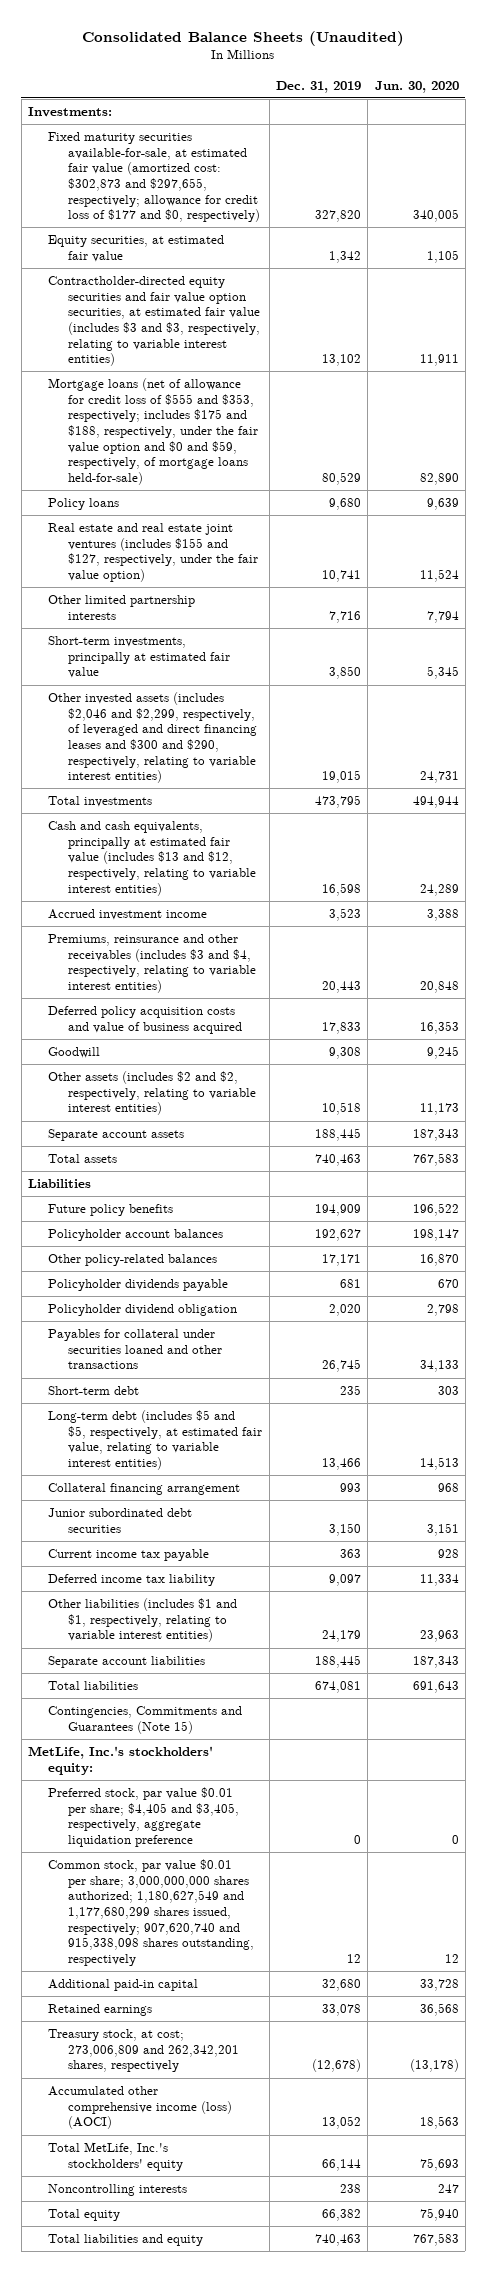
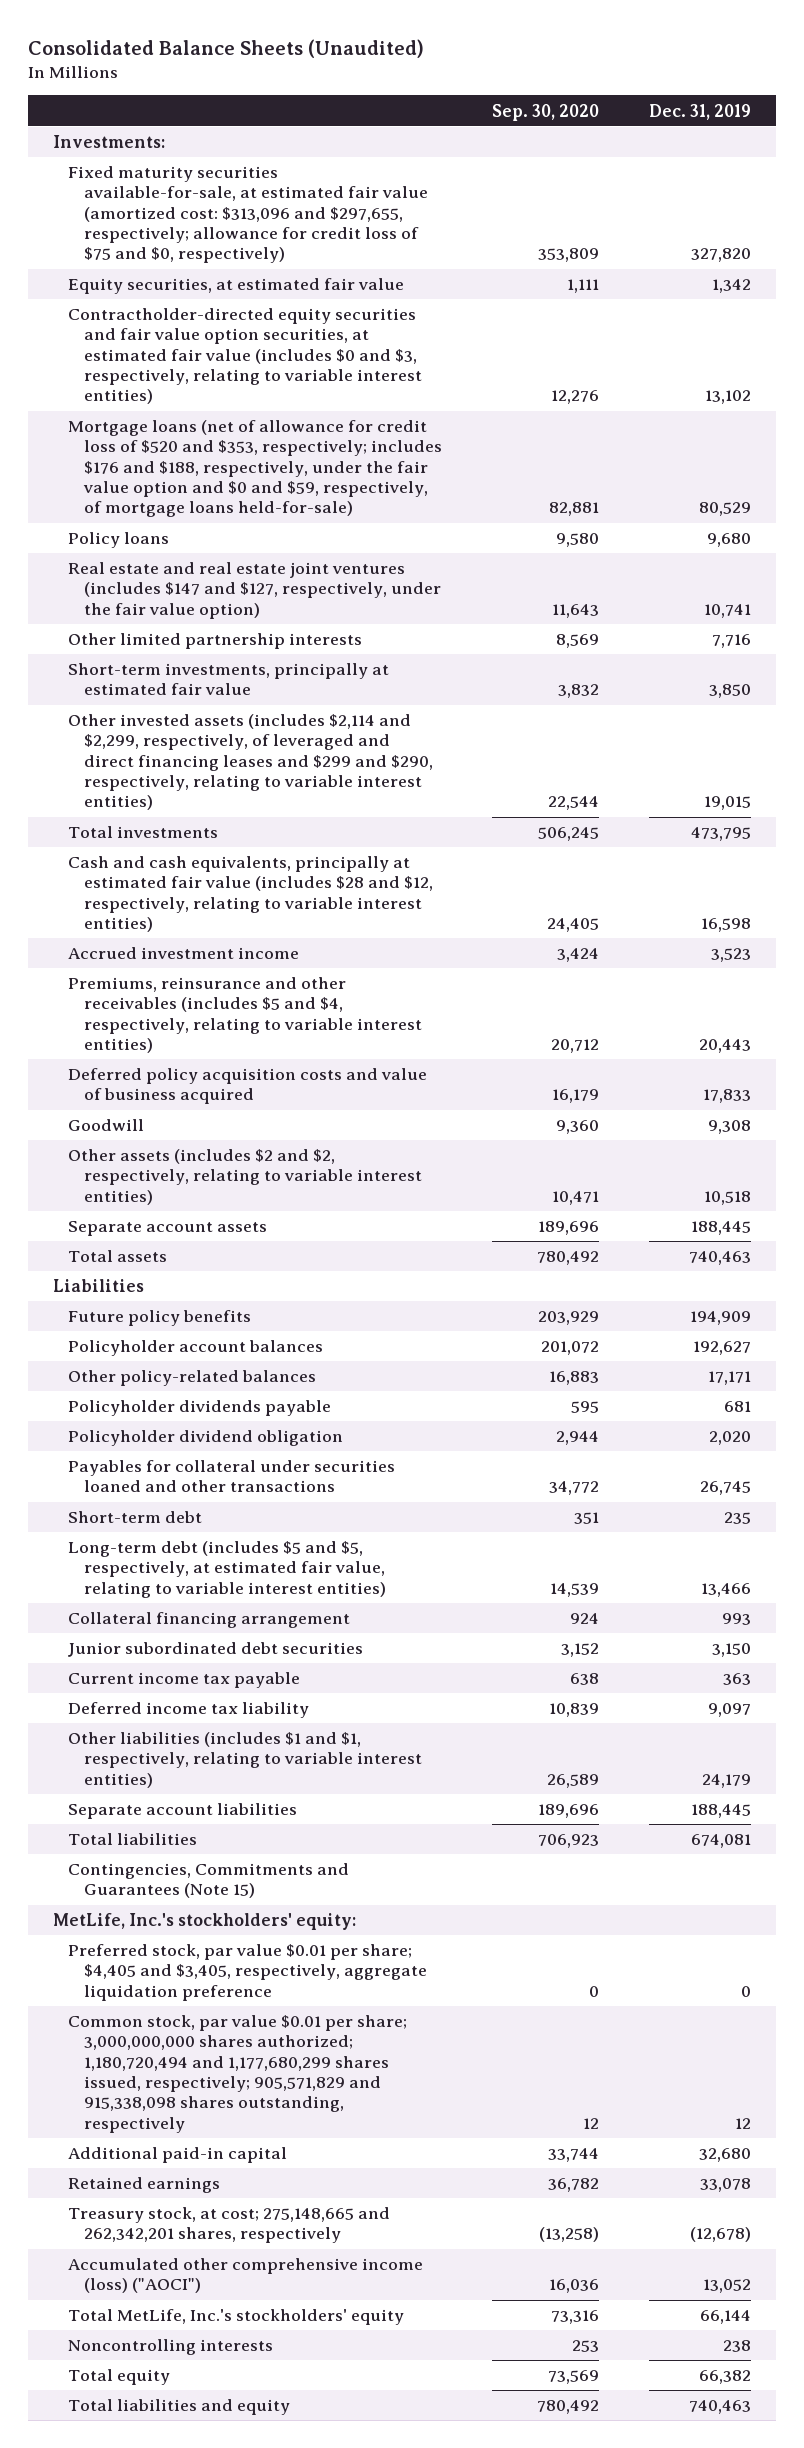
- | Dec. 31, 2019 | Jun. 30, 2020
+ | Sep. 30, 2020 | Dec. 31, 2019
- Fixed maturity securities available-for-sale, at estimated fair value (amortized cost: $302,873 and $297,655, respectively; allowance for credit loss of $177 and $0, respectively) | 327,820 | 340,005
+ Fixed maturity securities available-for-sale, at estimated fair value (amortized cost: $313,096 and $297,655, respectively; allowance for credit loss of $75 and $0, respectively) | 353,809 | 327,820
- Contractholder-directed equity securities and fair value option securities, at estimated fair value (includes $3 and $3, respectively, relating to variable interest entities) | 13,102 | 11,911
- Mortgage loans (net of allowance for credit loss of $555 and $353, respectively; includes $175 and $188, respectively, under the fair value option and $0 and $59, respectively, of mortgage loans held-for-sale) | 80,529 | 82,890
+ Contractholder-directed equity securities and fair value option securities, at estimated fair value (includes $0 and $3, respectively, relating to variable interest entities) | 12,276 | 13,102
+ Mortgage loans (net of allowance for credit loss of $520 and $353, respectively; includes $176 and $188, respectively, under the fair value option and $0 and $59, respectively, of mortgage loans held-for-sale) | 82,881 | 80,529
- Real estate and real estate joint ventures (includes $155 and $127, respectively, under the fair value option) | 10,741 | 11,524
+ Real estate and real estate joint ventures (includes $147 and $127, respectively, under the fair value option) | 11,643 | 10,741
- Other invested assets (includes $2,046 and $2,299, respectively, of leveraged and direct financing leases and $300 and $290, respectively, relating to variable interest entities) | 19,015 | 24,731
+ Other invested assets (includes $2,114 and $2,299, respectively, of leveraged and direct financing leases and $299 and $290, respectively, relating to variable interest entities) | 22,544 | 19,015
- Cash and cash equivalents, principally at estimated fair value (includes $13 and $12, respectively, relating to variable interest entities) | 16,598 | 24,289
+ Cash and cash equivalents, principally at estimated fair value (includes $28 and $12, respectively, relating to variable interest entities) | 24,405 | 16,598
- Premiums, reinsurance and other receivables (includes $3 and $4, respectively, relating to variable interest entities) | 20,443 | 20,848
+ Premiums, reinsurance and other receivables (includes $5 and $4, respectively, relating to variable interest entities) | 20,712 | 20,443
- Common stock, par value $0.01 per share; 3,000,000,000 shares authorized; 1,180,627,549 and 1,177,680,299 shares issued, respectively; 907,620,740 and 915,338,098 shares outstanding, respectively | 12 | 12
+ Common stock, par value $0.01 per share; 3,000,000,000 shares authorized; 1,180,720,494 and 1,177,680,299 shares issued, respectively; 905,571,829 and 915,338,098 shares outstanding, respectively | 12 | 12
- Treasury stock, at cost; 273,006,809 and 262,342,201 shares, respectively | (12,678) | (13,178)
- Accumulated other comprehensive income (loss) (AOCI) | 13,052 | 18,563
+ Treasury stock, at cost; 275,148,665 and 262,342,201 shares, respectively | (13,258) | (12,678)
+ Accumulated other comprehensive income (loss) ("AOCI") | 16,036 | 13,052

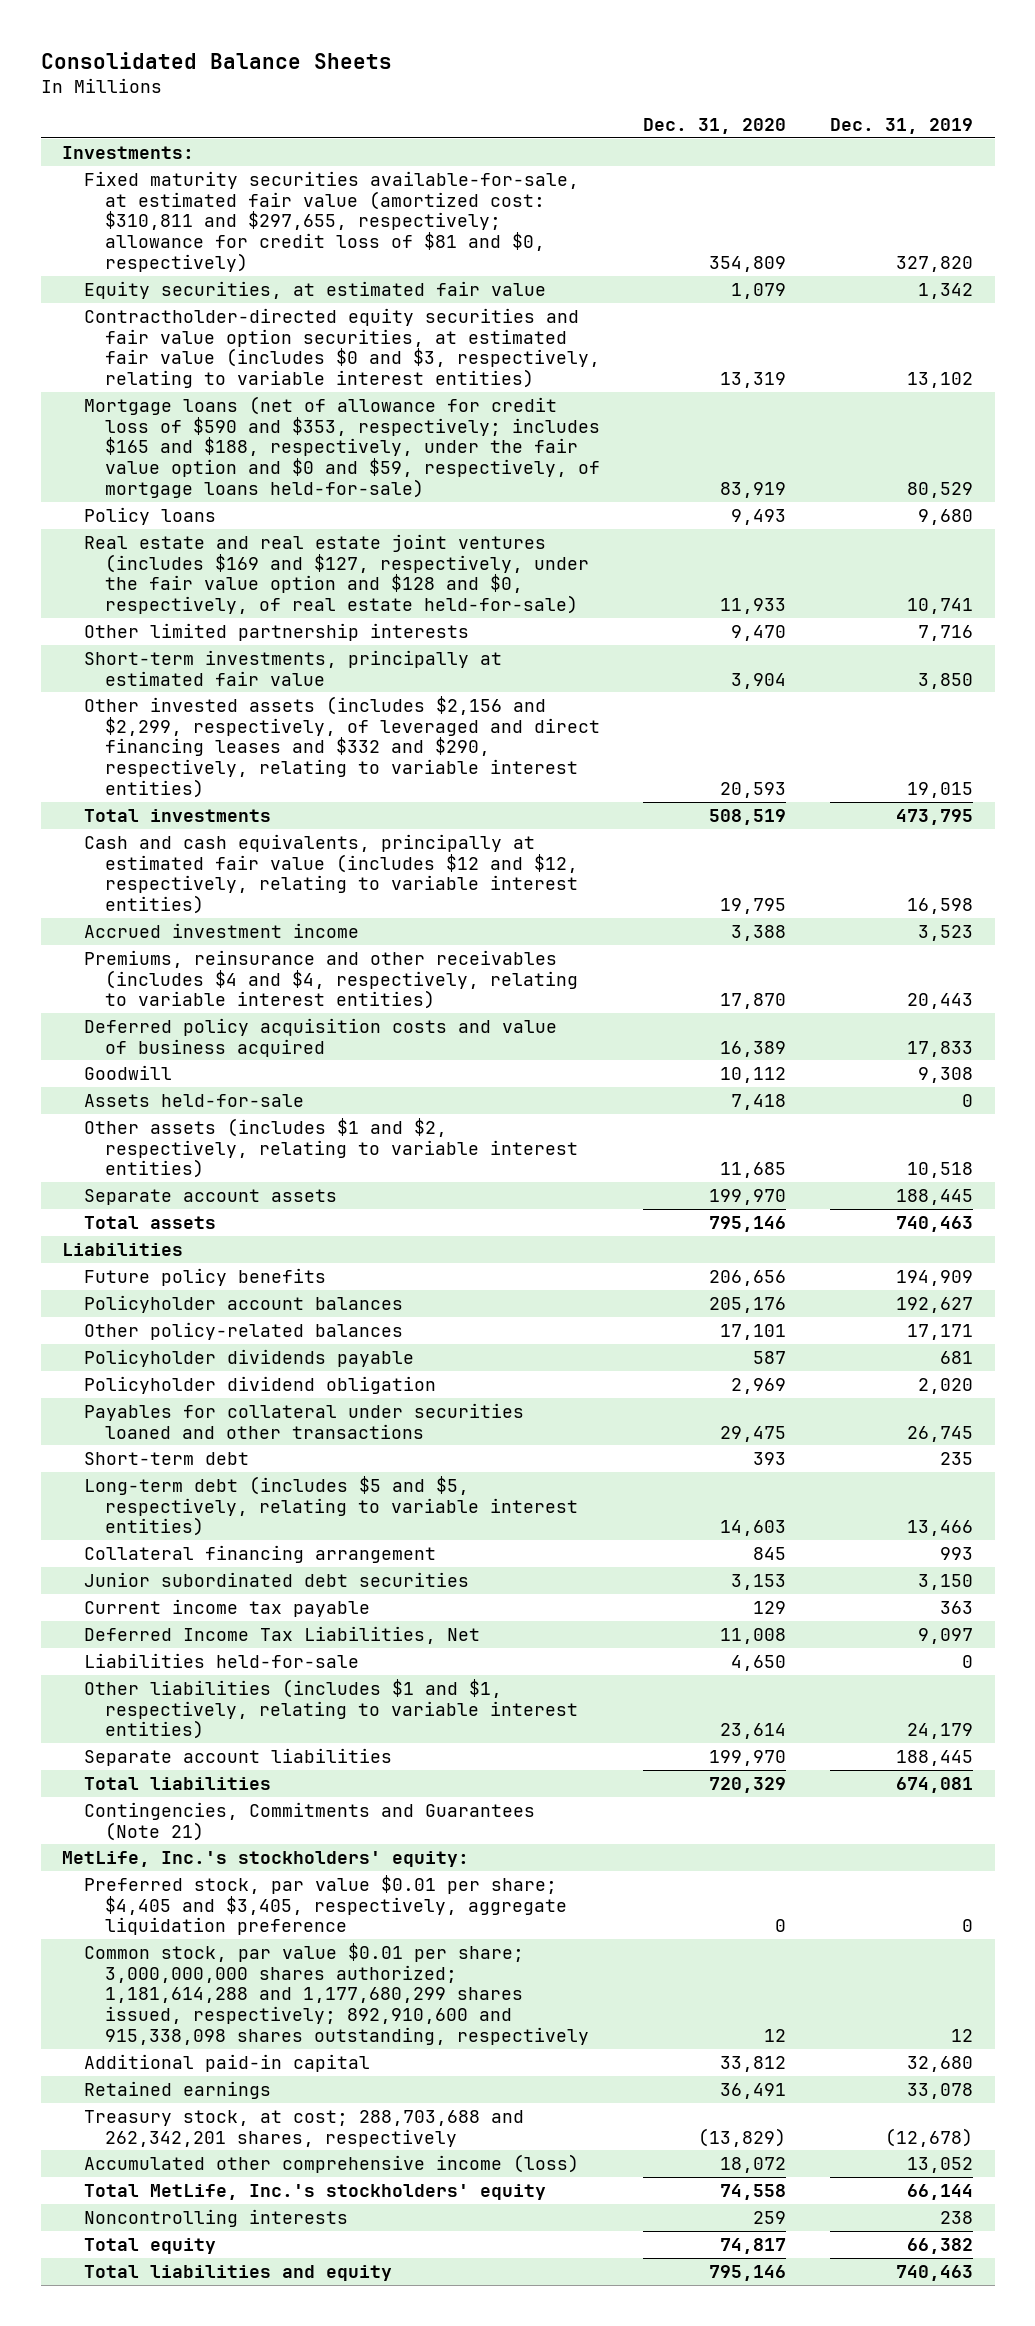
- Consolidated Balance Sheets (Unaudited)
+ Consolidated Balance Sheets
- | Sep. 30, 2020 | Dec. 31, 2019
+ | Dec. 31, 2020 | Dec. 31, 2019
- Fixed maturity securities available-for-sale, at estimated fair value (amortized cost: $313,096 and $297,655, respectively; allowance for credit loss of $75 and $0, respectively) | 353,809 | 327,820
+ Fixed maturity securities available-for-sale, at estimated fair value (amortized cost: $310,811 and $297,655, respectively; allowance for credit loss of $81 and $0, respectively) | 354,809 | 327,820
- Mortgage loans (net of allowance for credit loss of $520 and $353, respectively; includes $176 and $188, respectively, under the fair value option and $0 and $59, respectively, of mortgage loans held-for-sale) | 82,881 | 80,529
+ Mortgage loans (net of allowance for credit loss of $590 and $353, respectively; includes $165 and $188, respectively, under the fair value option and $0 and $59, respectively, of mortgage loans held-for-sale) | 83,919 | 80,529
- Real estate and real estate joint ventures (includes $147 and $127, respectively, under the fair value option) | 11,643 | 10,741
+ Real estate and real estate joint ventures (includes $169 and $127, respectively, under the fair value option and $128 and $0, respectively, of real estate held-for-sale) | 11,933 | 10,741
- Other invested assets (includes $2,114 and $2,299, respectively, of leveraged and direct financing leases and $299 and $290, respectively, relating to variable interest entities) | 22,544 | 19,015
+ Other invested assets (includes $2,156 and $2,299, respectively, of leveraged and direct financing leases and $332 and $290, respectively, relating to variable interest entities) | 20,593 | 19,015
- Cash and cash equivalents, principally at estimated fair value (includes $28 and $12, respectively, relating to variable interest entities) | 24,405 | 16,598
+ Cash and cash equivalents, principally at estimated fair value (includes $12 and $12, respectively, relating to variable interest entities) | 19,795 | 16,598
- Premiums, reinsurance and other receivables (includes $5 and $4, respectively, relating to variable interest entities) | 20,712 | 20,443
+ Premiums, reinsurance and other receivables (includes $4 and $4, respectively, relating to variable interest entities) | 17,870 | 20,443
- Other assets (includes $2 and $2, respectively, relating to variable interest entities) | 10,471 | 10,518
+ Assets held-for-sale | 7,418 | 0
+ Other assets (includes $1 and $2, respectively, relating to variable interest entities) | 11,685 | 10,518
- Long-term debt (includes $5 and $5, respectively, at estimated fair value, relating to variable interest entities) | 14,539 | 13,466
+ Long-term debt (includes $5 and $5, respectively, relating to variable interest entities) | 14,603 | 13,466
- Deferred income tax liability | 10,839 | 9,097
+ Deferred Income Tax Liabilities, Net | 11,008 | 9,097
+ Liabilities held-for-sale | 4,650 | 0
- Contingencies, Commitments and Guarantees (Note 15)
+ Contingencies, Commitments and Guarantees (Note 21)
- Common stock, par value $0.01 per share; 3,000,000,000 shares authorized; 1,180,720,494 and 1,177,680,299 shares issued, respectively; 905,571,829 and 915,338,098 shares outstanding, respectively | 12 | 12
+ Common stock, par value $0.01 per share; 3,000,000,000 shares authorized; 1,181,614,288 and 1,177,680,299 shares issued, respectively; 892,910,600 and 915,338,098 shares outstanding, respectively | 12 | 12
- Treasury stock, at cost; 275,148,665 and 262,342,201 shares, respectively | (13,258) | (12,678)
- Accumulated other comprehensive income (loss) ("AOCI") | 16,036 | 13,052
+ Treasury stock, at cost; 288,703,688 and 262,342,201 shares, respectively | (13,829) | (12,678)
+ Accumulated other comprehensive income (loss) | 18,072 | 13,052

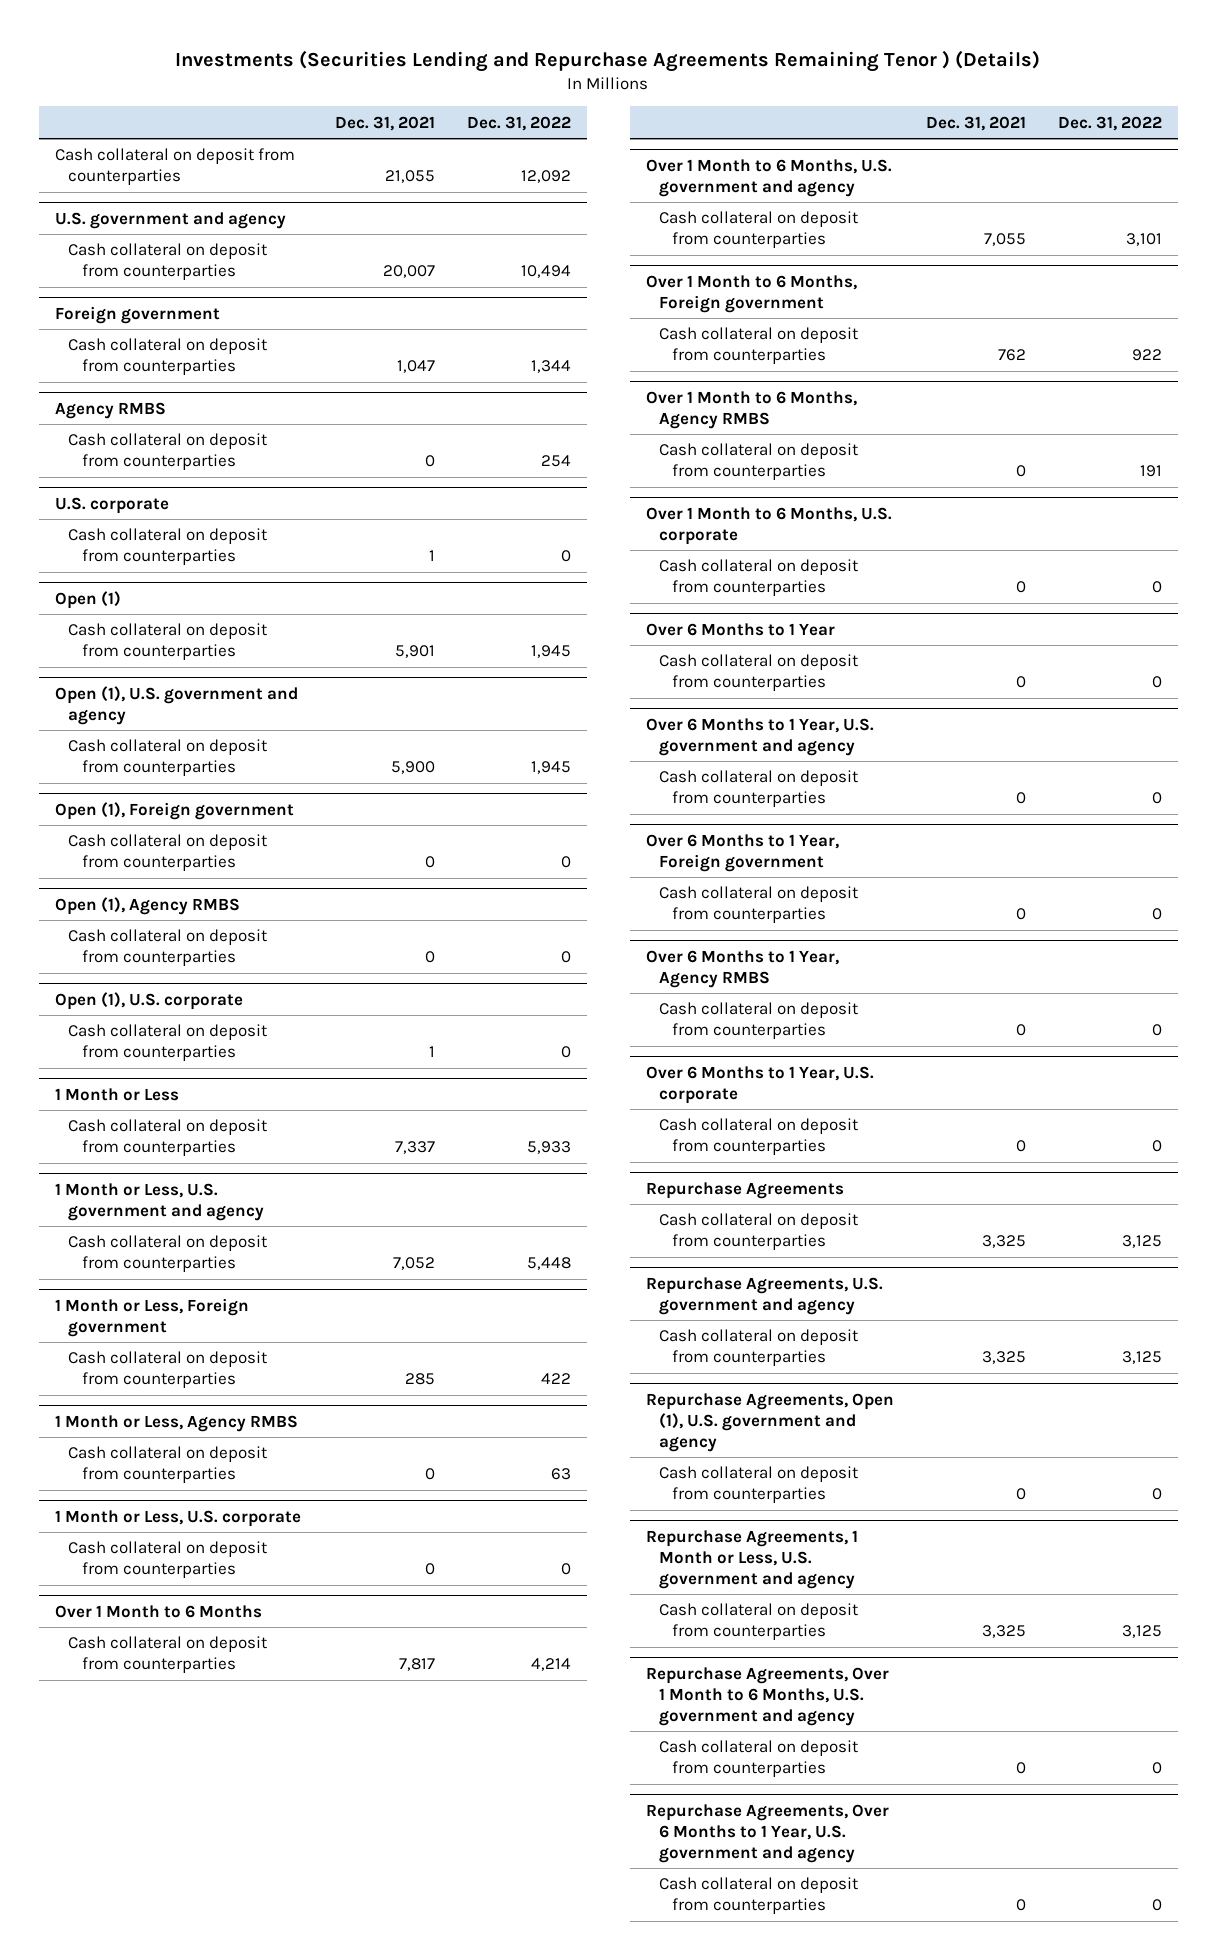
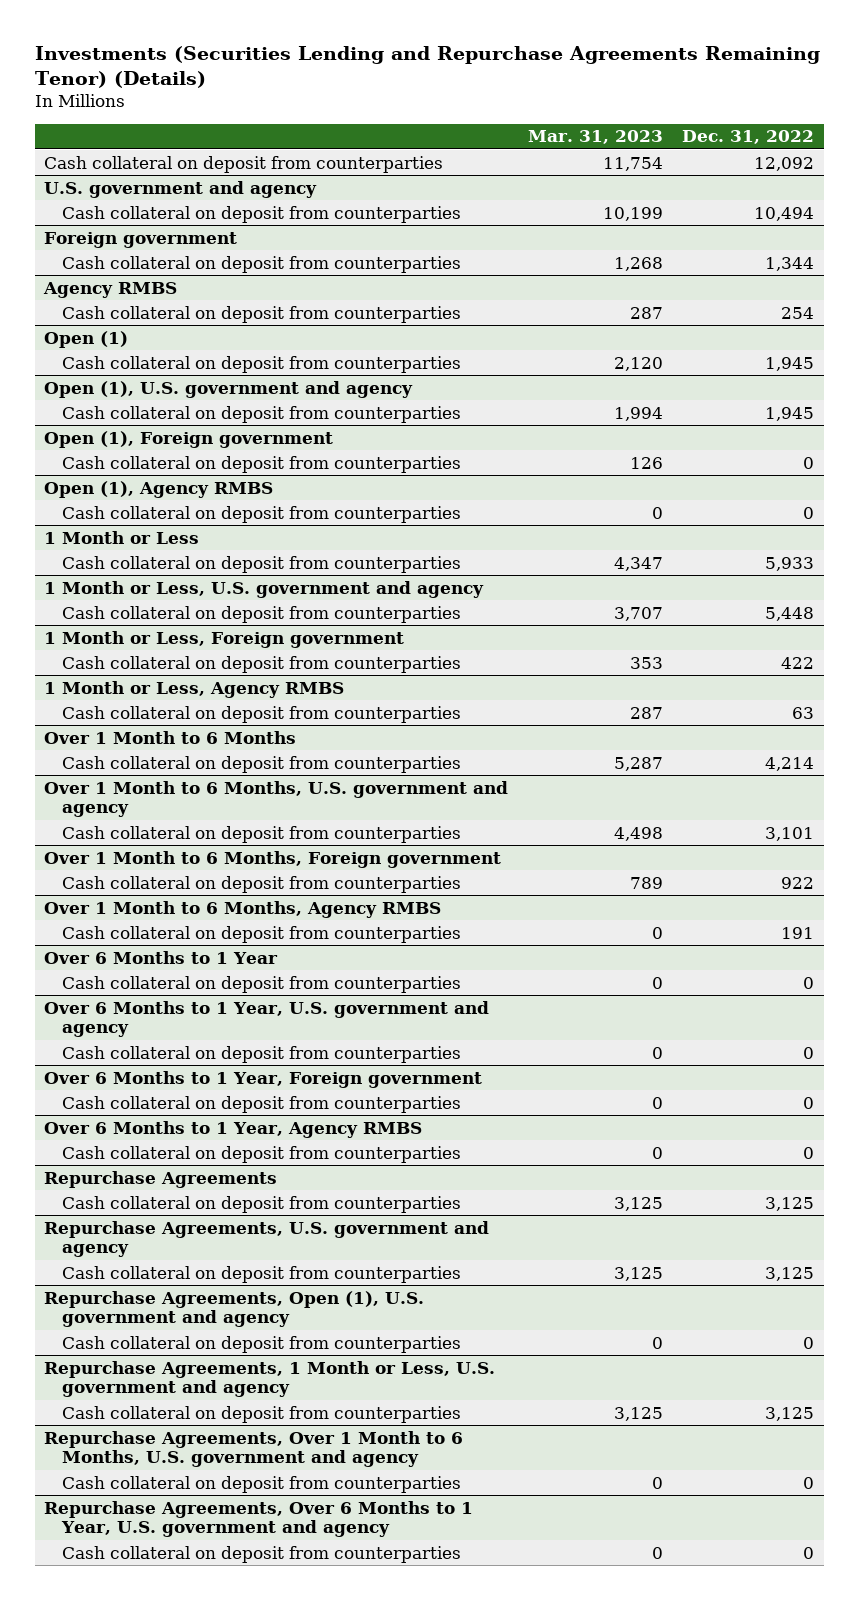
- Investments (Securities Lending and Repurchase Agreements Remaining Tenor ) (Details)
+ Investments (Securities Lending and Repurchase Agreements Remaining Tenor) (Details)
- | Dec. 31, 2021 | Dec. 31, 2022
+ | Mar. 31, 2023 | Dec. 31, 2022
- U.S. corporate
- Cash collateral on deposit from counterparties | 1 | 0
- Open (1), U.S. corporate
- Cash collateral on deposit from counterparties | 1 | 0
- 1 Month or Less, U.S. corporate
- Cash collateral on deposit from counterparties | 0 | 0
- Over 1 Month to 6 Months, U.S. corporate
- Cash collateral on deposit from counterparties | 0 | 0
- Over 6 Months to 1 Year, U.S. corporate
- Cash collateral on deposit from counterparties | 0 | 0

